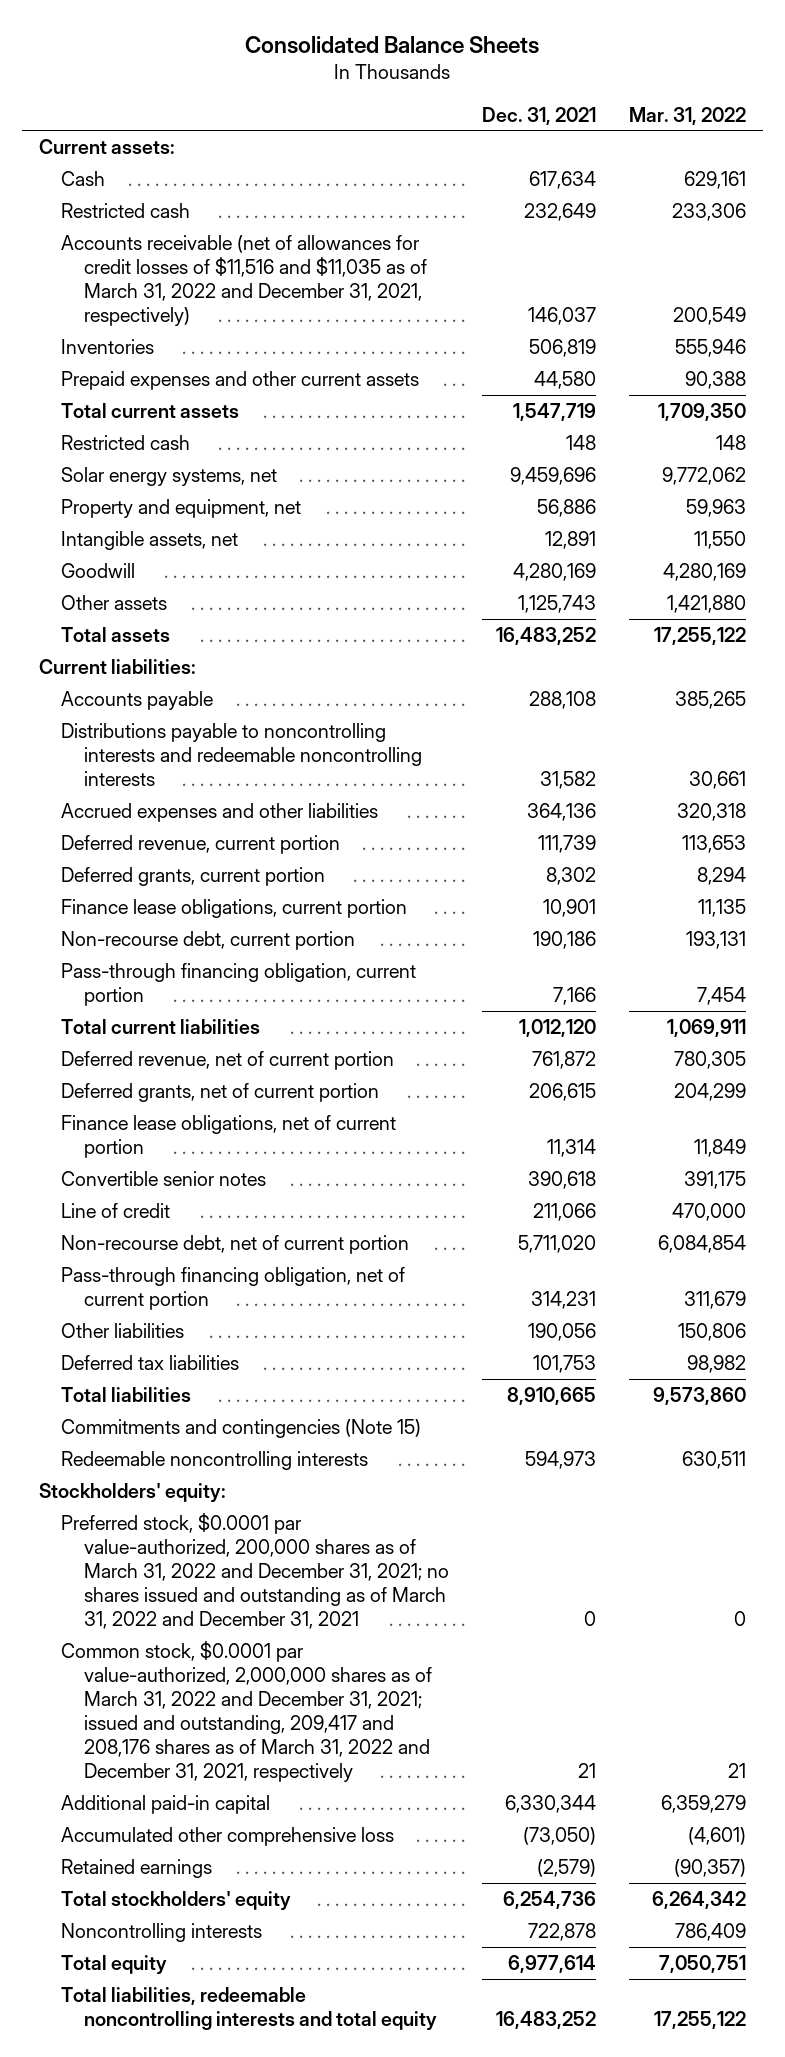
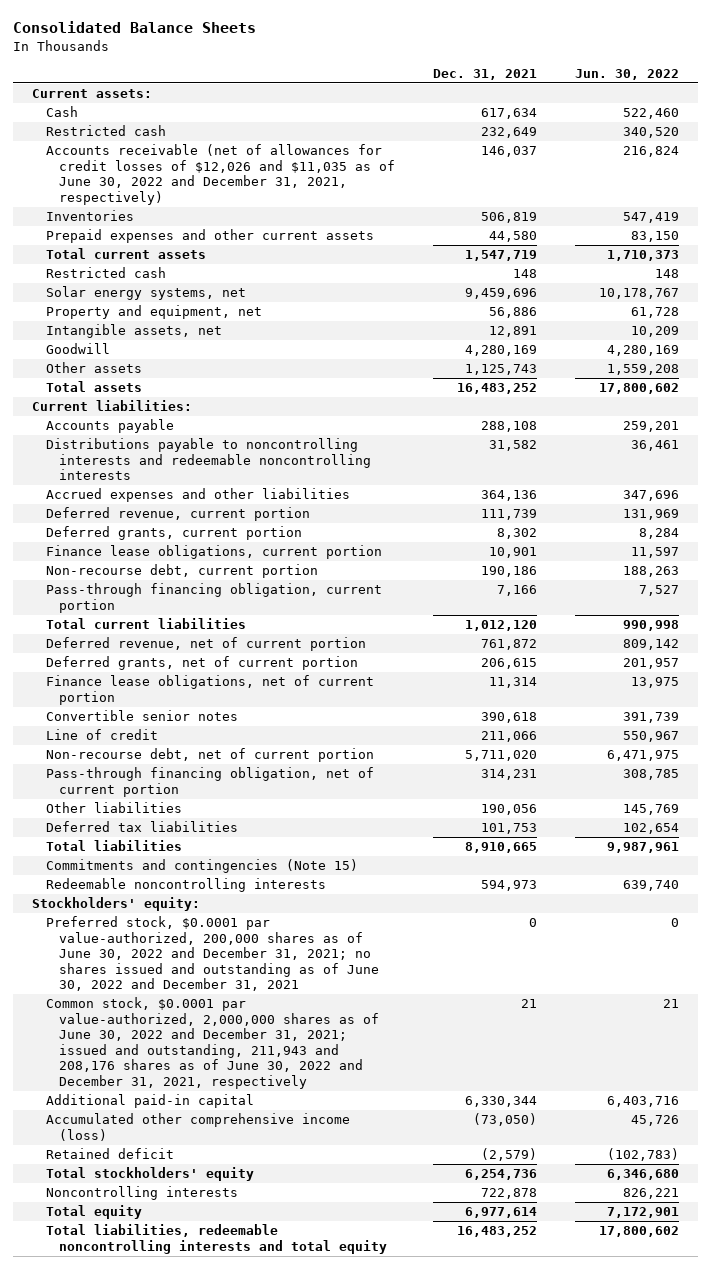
- | Dec. 31, 2021 | Mar. 31, 2022
+ | Dec. 31, 2021 | Jun. 30, 2022
- Accounts receivable (net of allowances for credit losses of $11,516 and $11,035 as of March 31, 2022 and December 31, 2021, respectively) | 146,037 | 200,549
+ Accounts receivable (net of allowances for credit losses of $12,026 and $11,035 as of June 30, 2022 and December 31, 2021, respectively) | 146,037 | 216,824
- Preferred stock, $0.0001 par value-authorized, 200,000 shares as of March 31, 2022 and December 31, 2021; no shares issued and outstanding as of March 31, 2022 and December 31, 2021 | 0 | 0
- Common stock, $0.0001 par value-authorized, 2,000,000 shares as of March 31, 2022 and December 31, 2021; issued and outstanding, 209,417 and 208,176 shares as of March 31, 2022 and December 31, 2021, respectively | 21 | 21
+ Preferred stock, $0.0001 par value-authorized, 200,000 shares as of June 30, 2022 and December 31, 2021; no shares issued and outstanding as of June 30, 2022 and December 31, 2021 | 0 | 0
+ Common stock, $0.0001 par value-authorized, 2,000,000 shares as of June 30, 2022 and December 31, 2021; issued and outstanding, 211,943 and 208,176 shares as of June 30, 2022 and December 31, 2021, respectively | 21 | 21
- Accumulated other comprehensive loss | (73,050) | (4,601)
- Retained earnings | (2,579) | (90,357)
+ Accumulated other comprehensive income (loss) | (73,050) | 45,726
+ Retained deficit | (2,579) | (102,783)

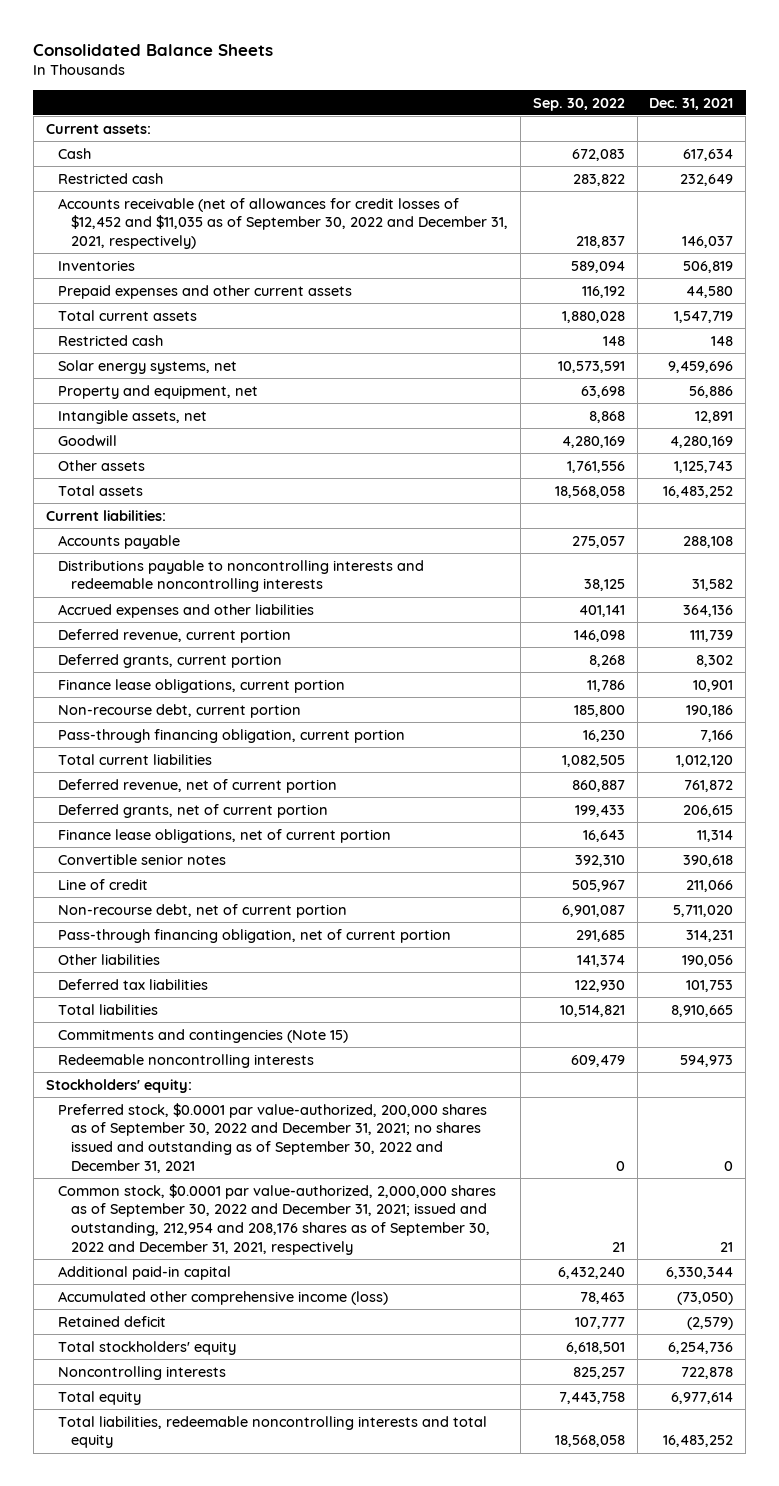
- | Dec. 31, 2021 | Jun. 30, 2022
+ | Sep. 30, 2022 | Dec. 31, 2021
- Accounts receivable (net of allowances for credit losses of $12,026 and $11,035 as of June 30, 2022 and December 31, 2021, respectively) | 146,037 | 216,824
+ Accounts receivable (net of allowances for credit losses of $12,452 and $11,035 as of September 30, 2022 and December 31, 2021, respectively) | 218,837 | 146,037
- Preferred stock, $0.0001 par value-authorized, 200,000 shares as of June 30, 2022 and December 31, 2021; no shares issued and outstanding as of June 30, 2022 and December 31, 2021 | 0 | 0
- Common stock, $0.0001 par value-authorized, 2,000,000 shares as of June 30, 2022 and December 31, 2021; issued and outstanding, 211,943 and 208,176 shares as of June 30, 2022 and December 31, 2021, respectively | 21 | 21
+ Preferred stock, $0.0001 par value-authorized, 200,000 shares as of September 30, 2022 and December 31, 2021; no shares issued and outstanding as of September 30, 2022 and December 31, 2021 | 0 | 0
+ Common stock, $0.0001 par value-authorized, 2,000,000 shares as of September 30, 2022 and December 31, 2021; issued and outstanding, 212,954 and 208,176 shares as of September 30, 2022 and December 31, 2021, respectively | 21 | 21

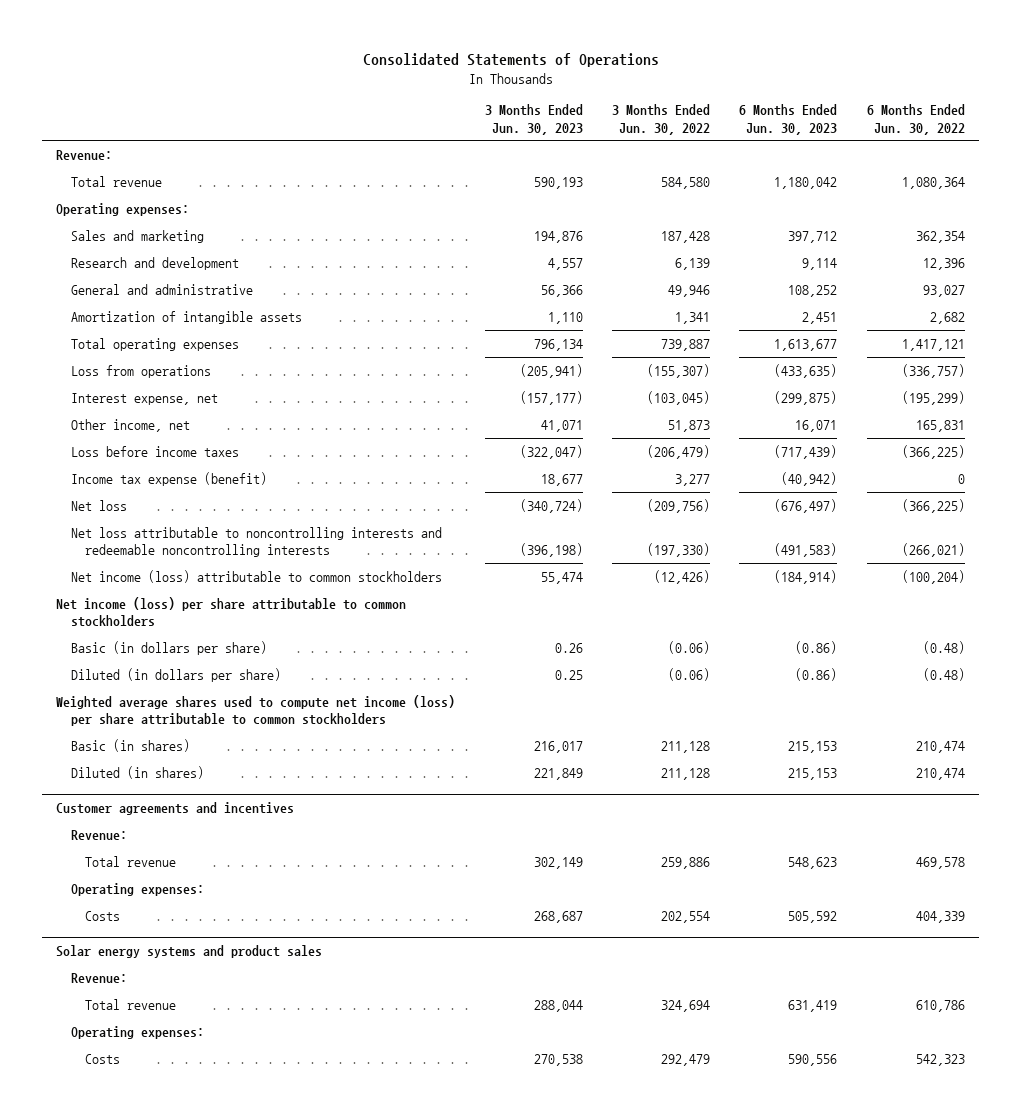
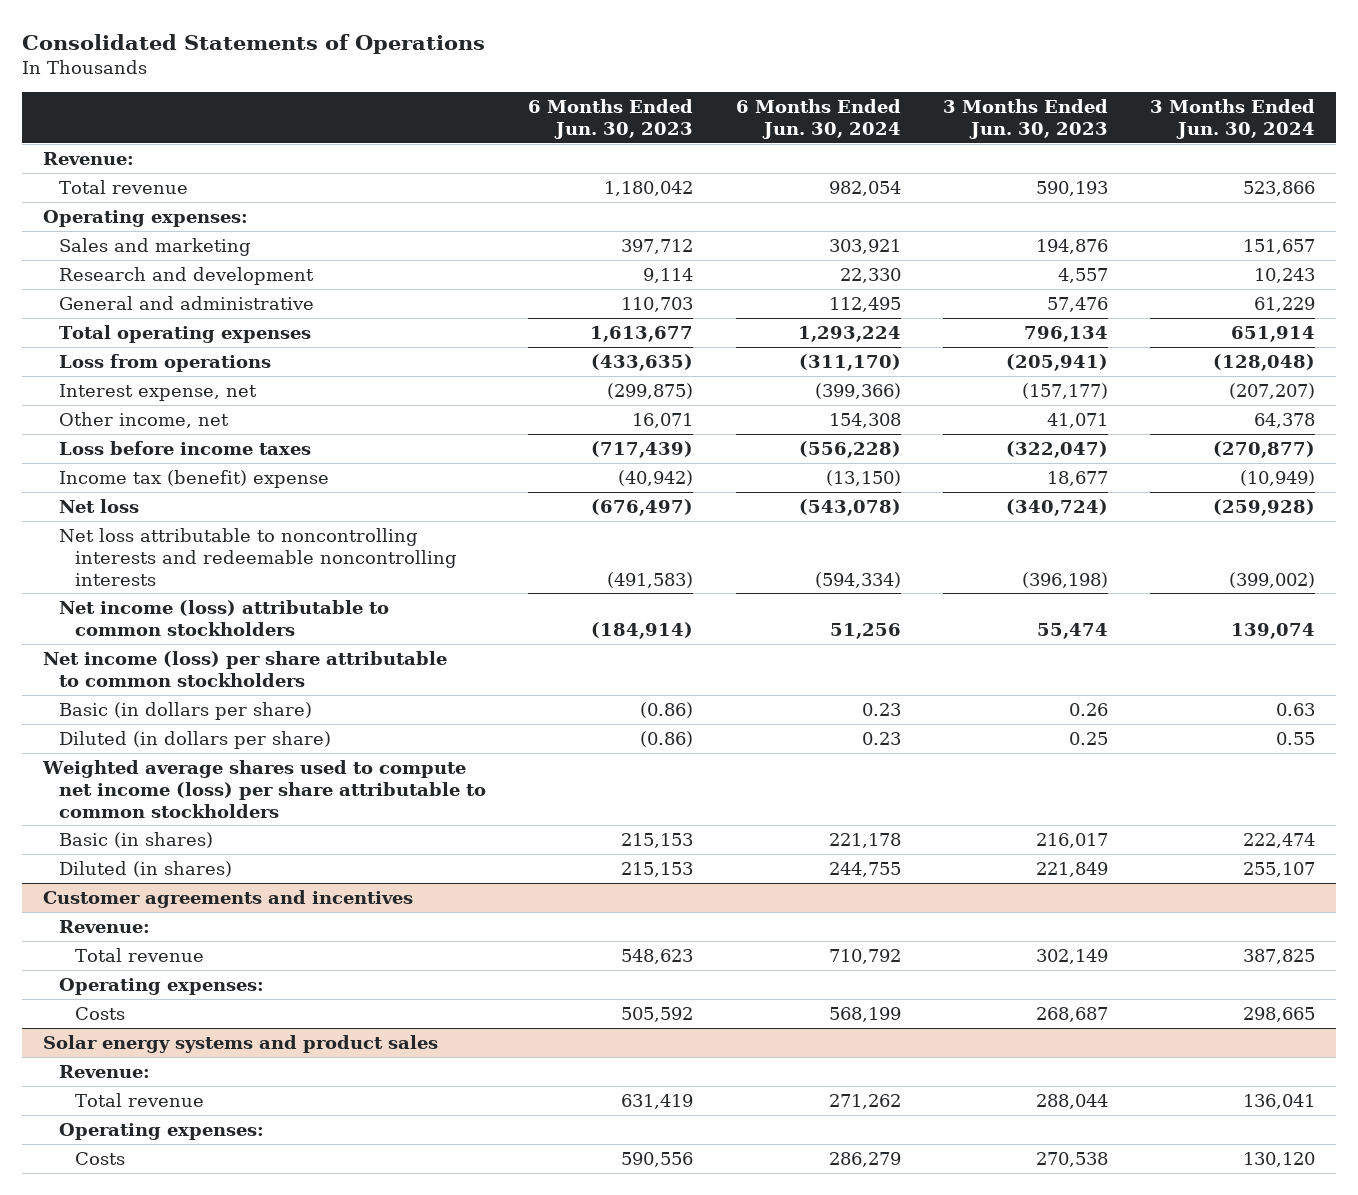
- | 3 Months Ended Jun. 30, 2023 | 3 Months Ended Jun. 30, 2022 | 6 Months Ended Jun. 30, 2023 | 6 Months Ended Jun. 30, 2022
+ | 6 Months Ended Jun. 30, 2023 | 6 Months Ended Jun. 30, 2024 | 3 Months Ended Jun. 30, 2023 | 3 Months Ended Jun. 30, 2024
- General and administrative | 56,366 | 49,946 | 108,252 | 93,027
- Amortization of intangible assets | 1,110 | 1,341 | 2,451 | 2,682
+ General and administrative | 110,703 | 112,495 | 57,476 | 61,229
- Income tax expense (benefit) | 18,677 | 3,277 | (40,942) | 0
+ Income tax (benefit) expense | (40,942) | (13,150) | 18,677 | (10,949)

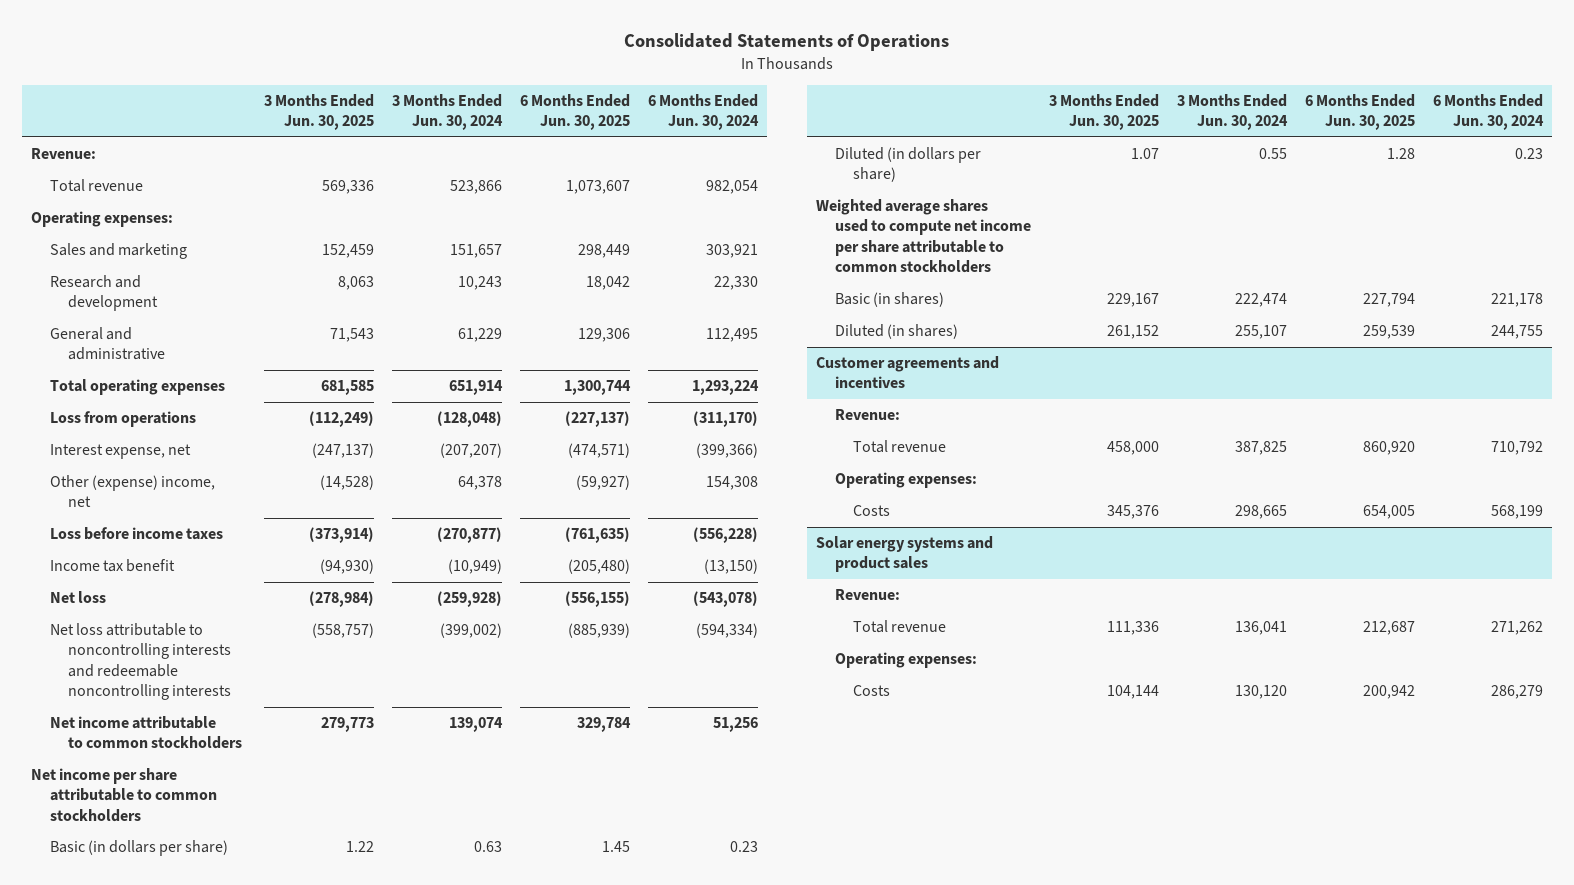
- | 6 Months Ended Jun. 30, 2023 | 6 Months Ended Jun. 30, 2024 | 3 Months Ended Jun. 30, 2023 | 3 Months Ended Jun. 30, 2024
+ | 3 Months Ended Jun. 30, 2025 | 3 Months Ended Jun. 30, 2024 | 6 Months Ended Jun. 30, 2025 | 6 Months Ended Jun. 30, 2024
- Other income, net | 16,071 | 154,308 | 41,071 | 64,378
+ Other (expense) income, net | (14,528) | 64,378 | (59,927) | 154,308
- Income tax (benefit) expense | (40,942) | (13,150) | 18,677 | (10,949)
+ Income tax benefit | (94,930) | (10,949) | (205,480) | (13,150)
- Net income (loss) attributable to common stockholders | (184,914) | 51,256 | 55,474 | 139,074
- Net income (loss) per share attributable to common stockholders
+ Net income attributable to common stockholders | 279,773 | 139,074 | 329,784 | 51,256
+ Net income per share attributable to common stockholders
- Weighted average shares used to compute net income (loss) per share attributable to common stockholders
+ Weighted average shares used to compute net income per share attributable to common stockholders

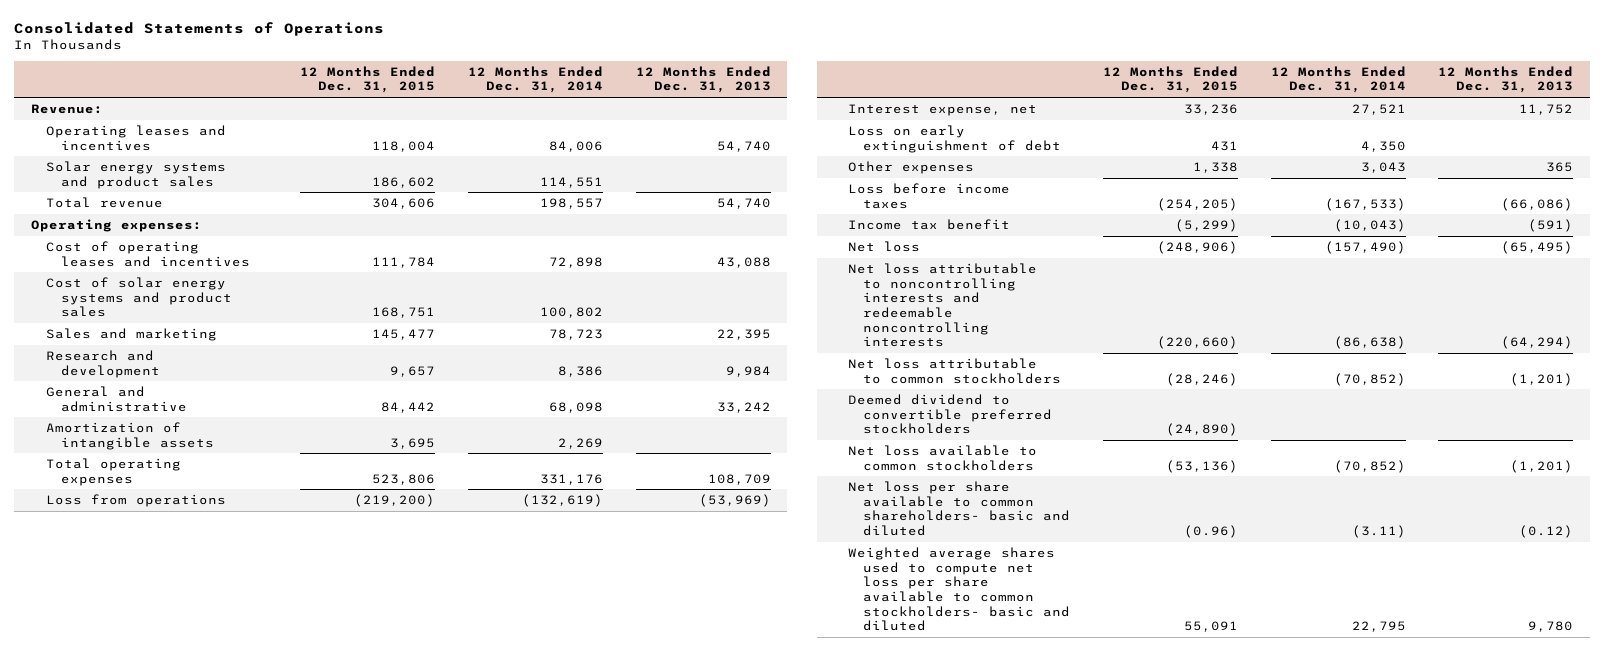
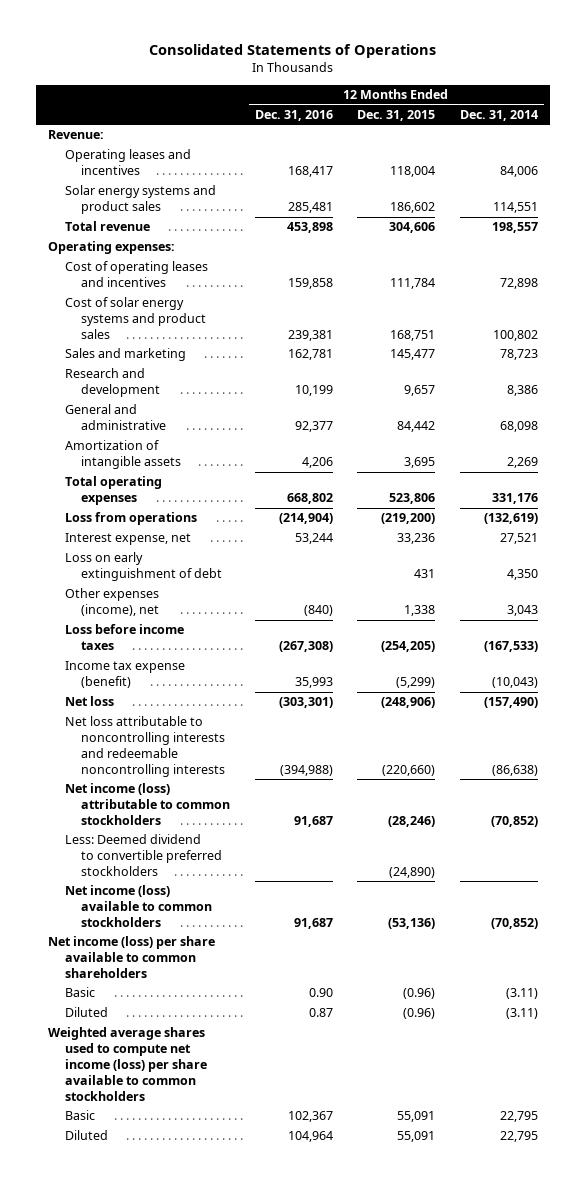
- | 12 Months Ended Dec. 31, 2015 | 12 Months Ended Dec. 31, 2014 | 12 Months Ended Dec. 31, 2013
+ | 12 Months Ended Dec. 31, 2016 | 12 Months Ended Dec. 31, 2015 | 12 Months Ended Dec. 31, 2014
- Other expenses | 1,338 | 3,043 | 365
+ Other expenses (income), net | (840) | 1,338 | 3,043
- Income tax benefit | (5,299) | (10,043) | (591)
+ Income tax expense (benefit) | 35,993 | (5,299) | (10,043)
- Net loss attributable to common stockholders | (28,246) | (70,852) | (1,201)
- Deemed dividend to convertible preferred stockholders | (24,890) | |
- Net loss available to common stockholders | (53,136) | (70,852) | (1,201)
- Net loss per share available to common shareholders- basic and diluted | (0.96) | (3.11) | (0.12)
- Weighted average shares used to compute net loss per share available to common stockholders- basic and diluted | 55,091 | 22,795 | 9,780
+ Net income (loss) attributable to common stockholders | 91,687 | (28,246) | (70,852)
+ Less: Deemed dividend to convertible preferred stockholders | | (24,890) |
+ Net income (loss) available to common stockholders | 91,687 | (53,136) | (70,852)
+ Net income (loss) per share available to common shareholders
+ Basic | 0.90 | (0.96) | (3.11)
+ Diluted | 0.87 | (0.96) | (3.11)
+ Weighted average shares used to compute net income (loss) per share available to common stockholders
+ Basic | 102,367 | 55,091 | 22,795
+ Diluted | 104,964 | 55,091 | 22,795

